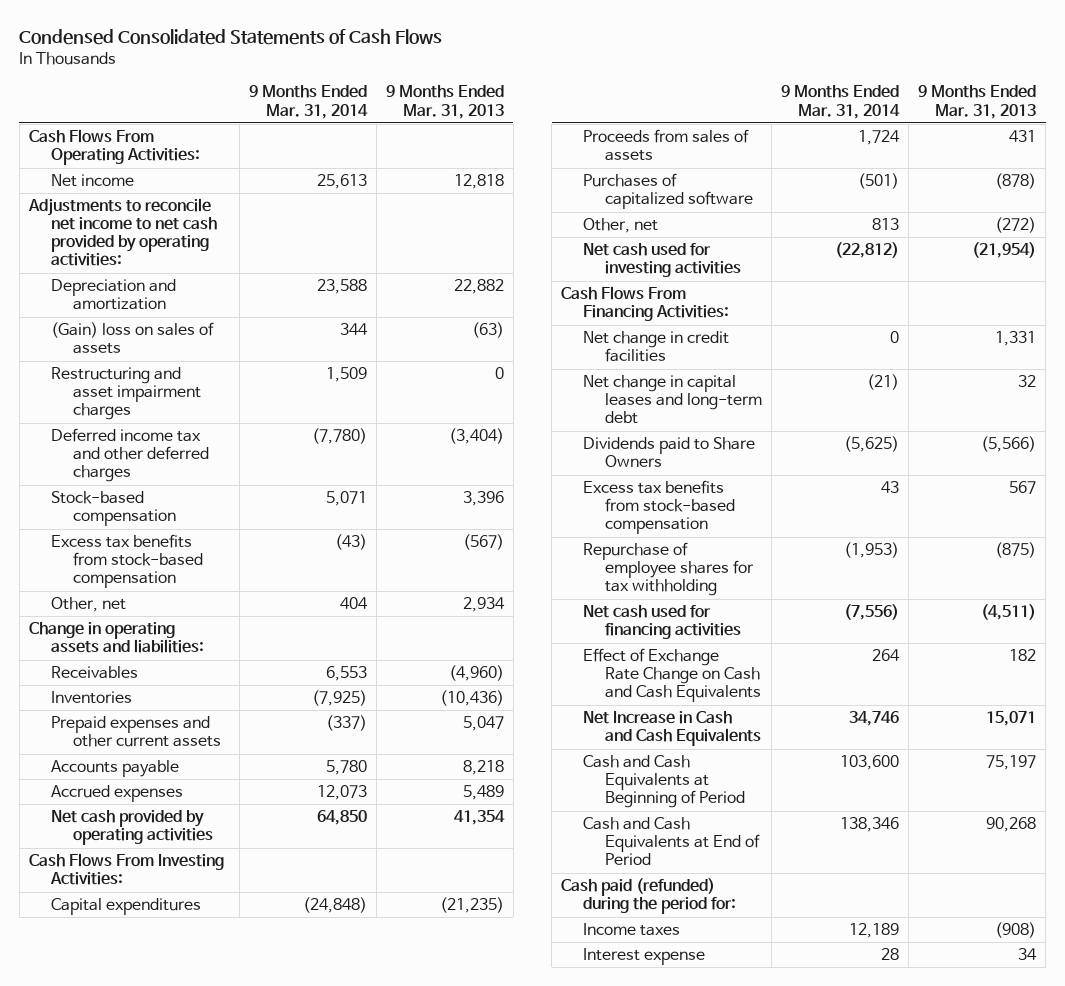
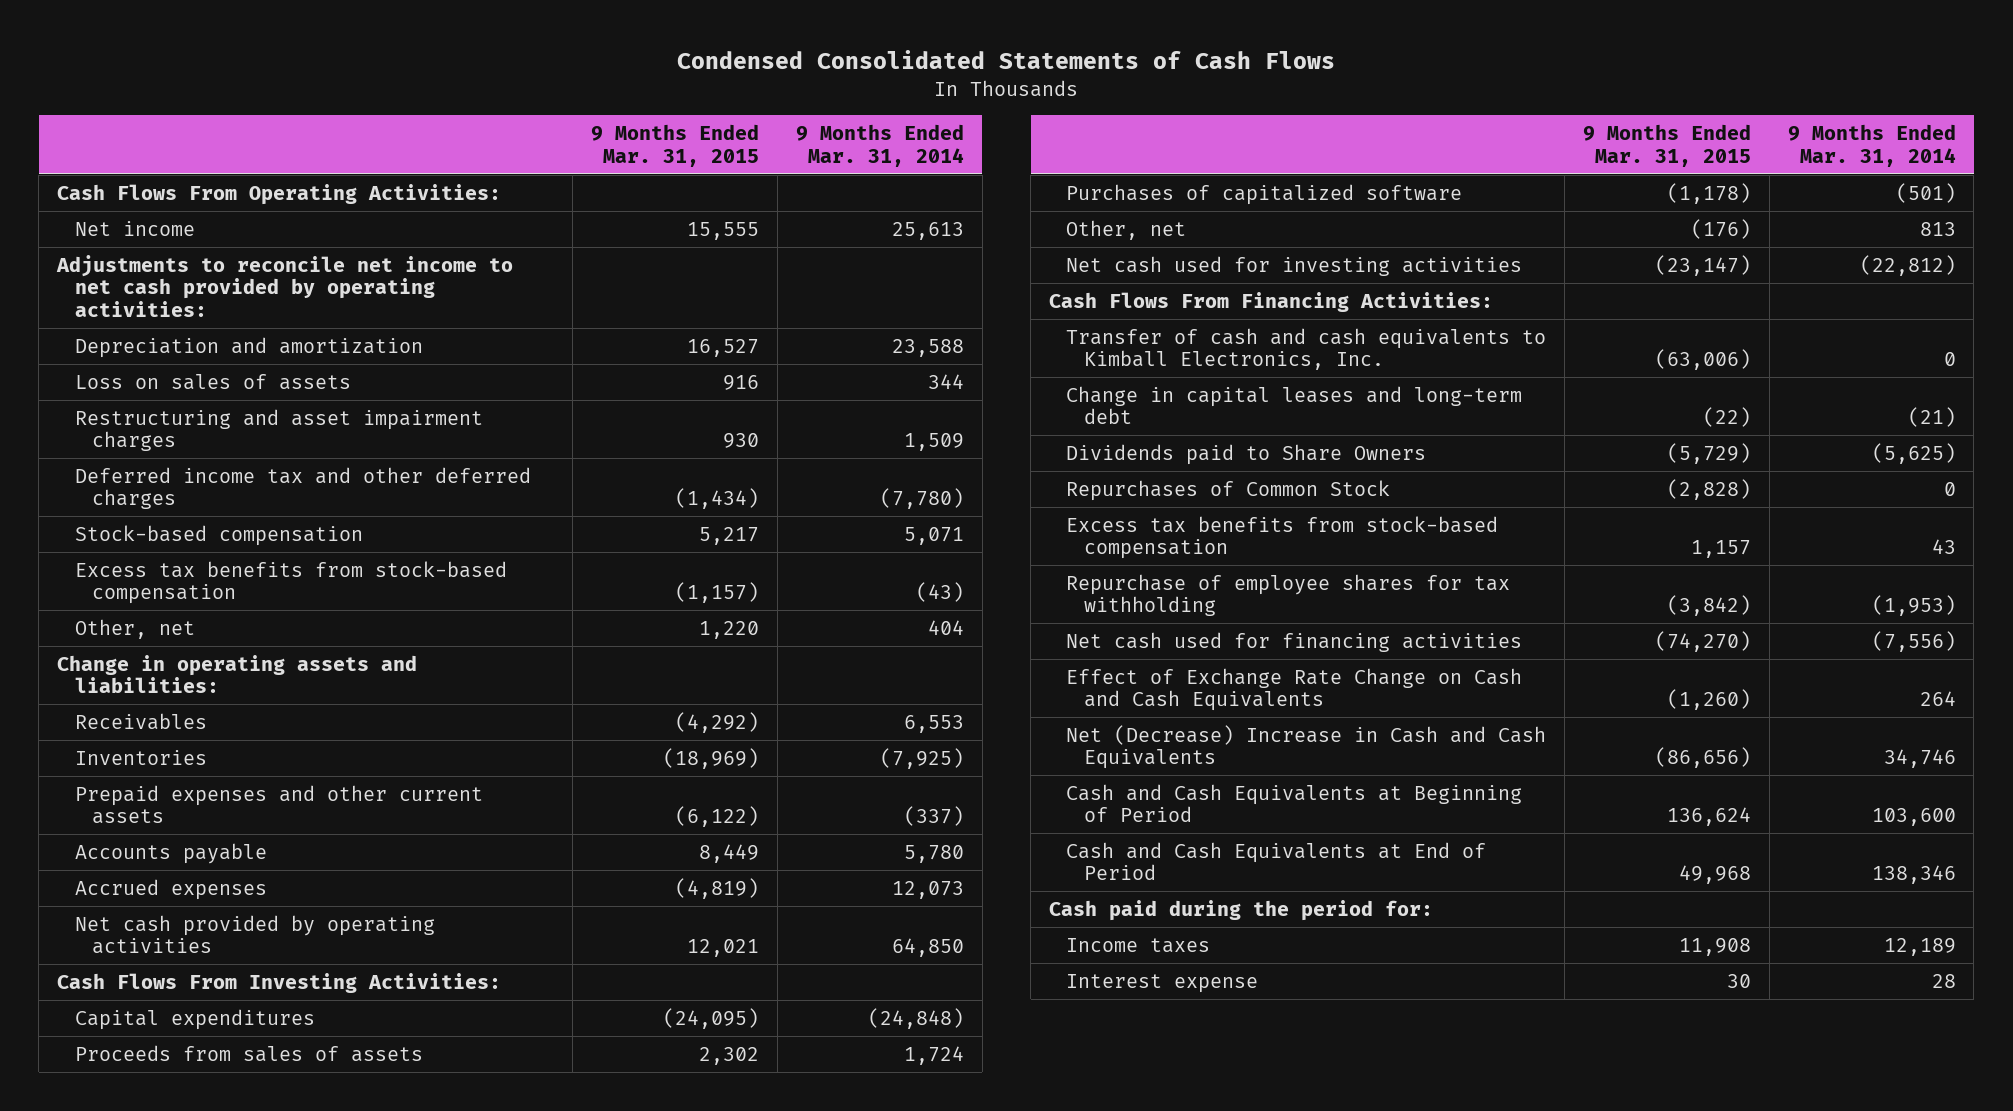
- | 9 Months Ended Mar. 31, 2014 | 9 Months Ended Mar. 31, 2013
+ | 9 Months Ended Mar. 31, 2015 | 9 Months Ended Mar. 31, 2014
- (Gain) loss on sales of assets | 344 | (63)
+ Loss on sales of assets | 916 | 344
- Net change in credit facilities | 0 | 1,331
- Net change in capital leases and long-term debt | (21) | 32
+ Transfer of cash and cash equivalents to Kimball Electronics, Inc. | (63,006) | 0
+ Change in capital leases and long-term debt | (22) | (21)
+ Repurchases of Common Stock | (2,828) | 0
- Net Increase in Cash and Cash Equivalents | 34,746 | 15,071
+ Net (Decrease) Increase in Cash and Cash Equivalents | (86,656) | 34,746
- Cash paid (refunded) during the period for:
+ Cash paid during the period for:

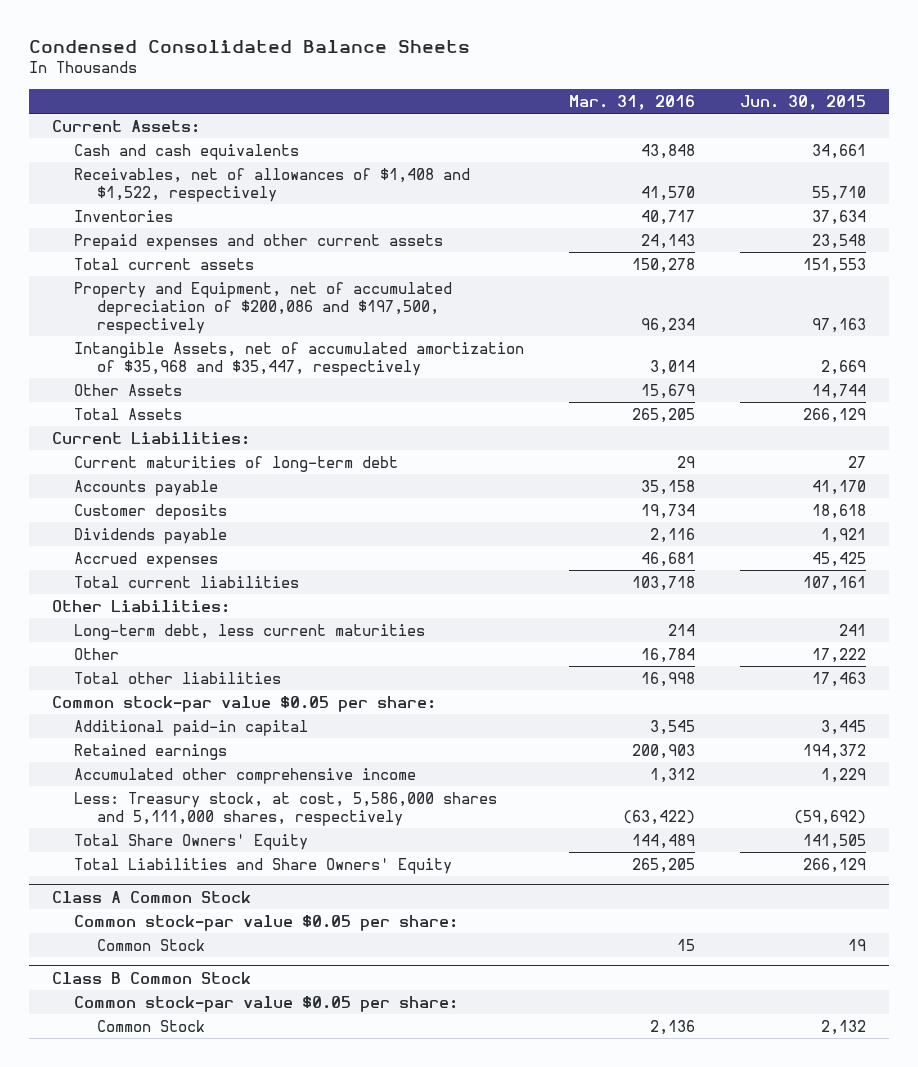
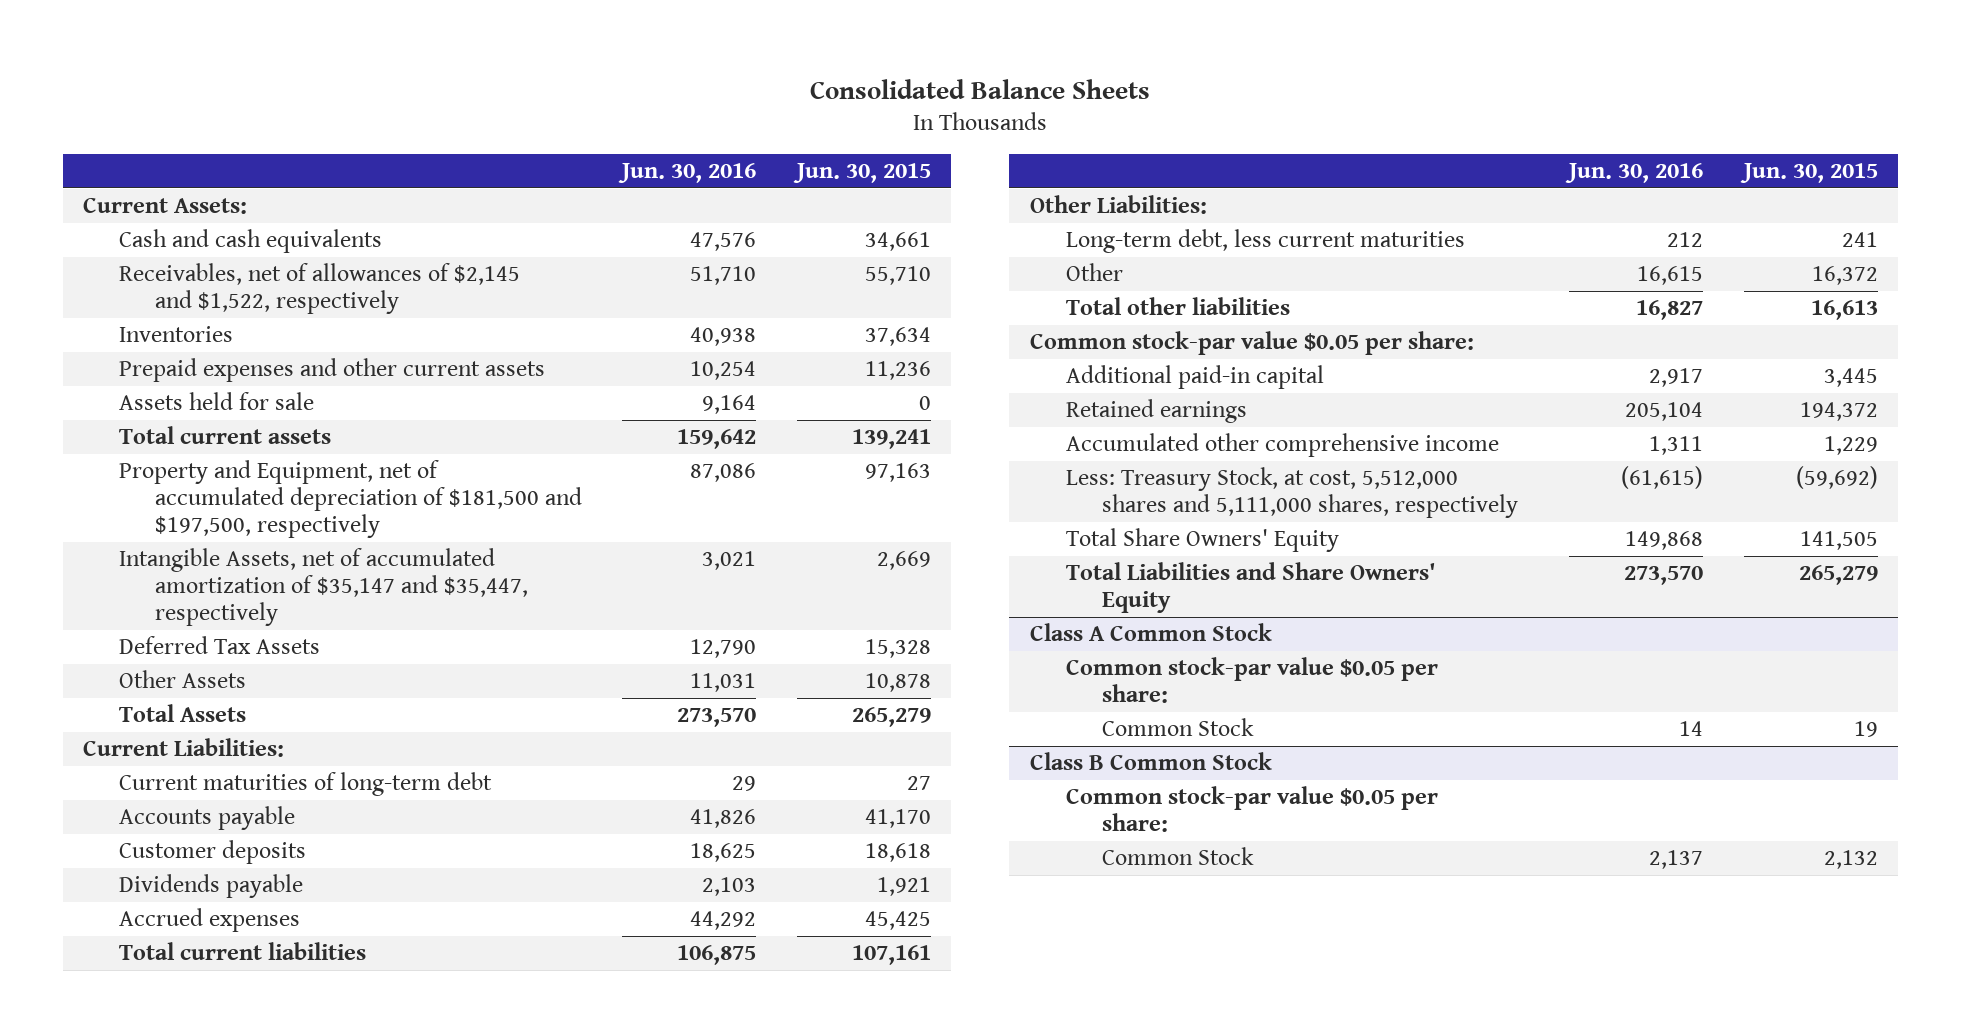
- Condensed Consolidated Balance Sheets
+ Consolidated Balance Sheets
- | Mar. 31, 2016 | Jun. 30, 2015
+ | Jun. 30, 2016 | Jun. 30, 2015
- Receivables, net of allowances of $1,408 and $1,522, respectively | 41,570 | 55,710
+ Receivables, net of allowances of $2,145 and $1,522, respectively | 51,710 | 55,710
- Prepaid expenses and other current assets | 24,143 | 23,548
- Total current assets | 150,278 | 151,553
- Property and Equipment, net of accumulated depreciation of $200,086 and $197,500, respectively | 96,234 | 97,163
- Intangible Assets, net of accumulated amortization of $35,968 and $35,447, respectively | 3,014 | 2,669
- Other Assets | 15,679 | 14,744
- Total Assets | 265,205 | 266,129
+ Prepaid expenses and other current assets | 10,254 | 11,236
+ Assets held for sale | 9,164 | 0
+ Total current assets | 159,642 | 139,241
+ Property and Equipment, net of accumulated depreciation of $181,500 and $197,500, respectively | 87,086 | 97,163
+ Intangible Assets, net of accumulated amortization of $35,147 and $35,447, respectively | 3,021 | 2,669
+ Deferred Tax Assets | 12,790 | 15,328
+ Other Assets | 11,031 | 10,878
+ Total Assets | 273,570 | 265,279
- Other | 16,784 | 17,222
- Total other liabilities | 16,998 | 17,463
+ Other | 16,615 | 16,372
+ Total other liabilities | 16,827 | 16,613
- Less: Treasury stock, at cost, 5,586,000 shares and 5,111,000 shares, respectively | (63,422) | (59,692)
+ Less: Treasury Stock, at cost, 5,512,000 shares and 5,111,000 shares, respectively | (61,615) | (59,692)
- Total Liabilities and Share Owners' Equity | 265,205 | 266,129
+ Total Liabilities and Share Owners' Equity | 273,570 | 265,279

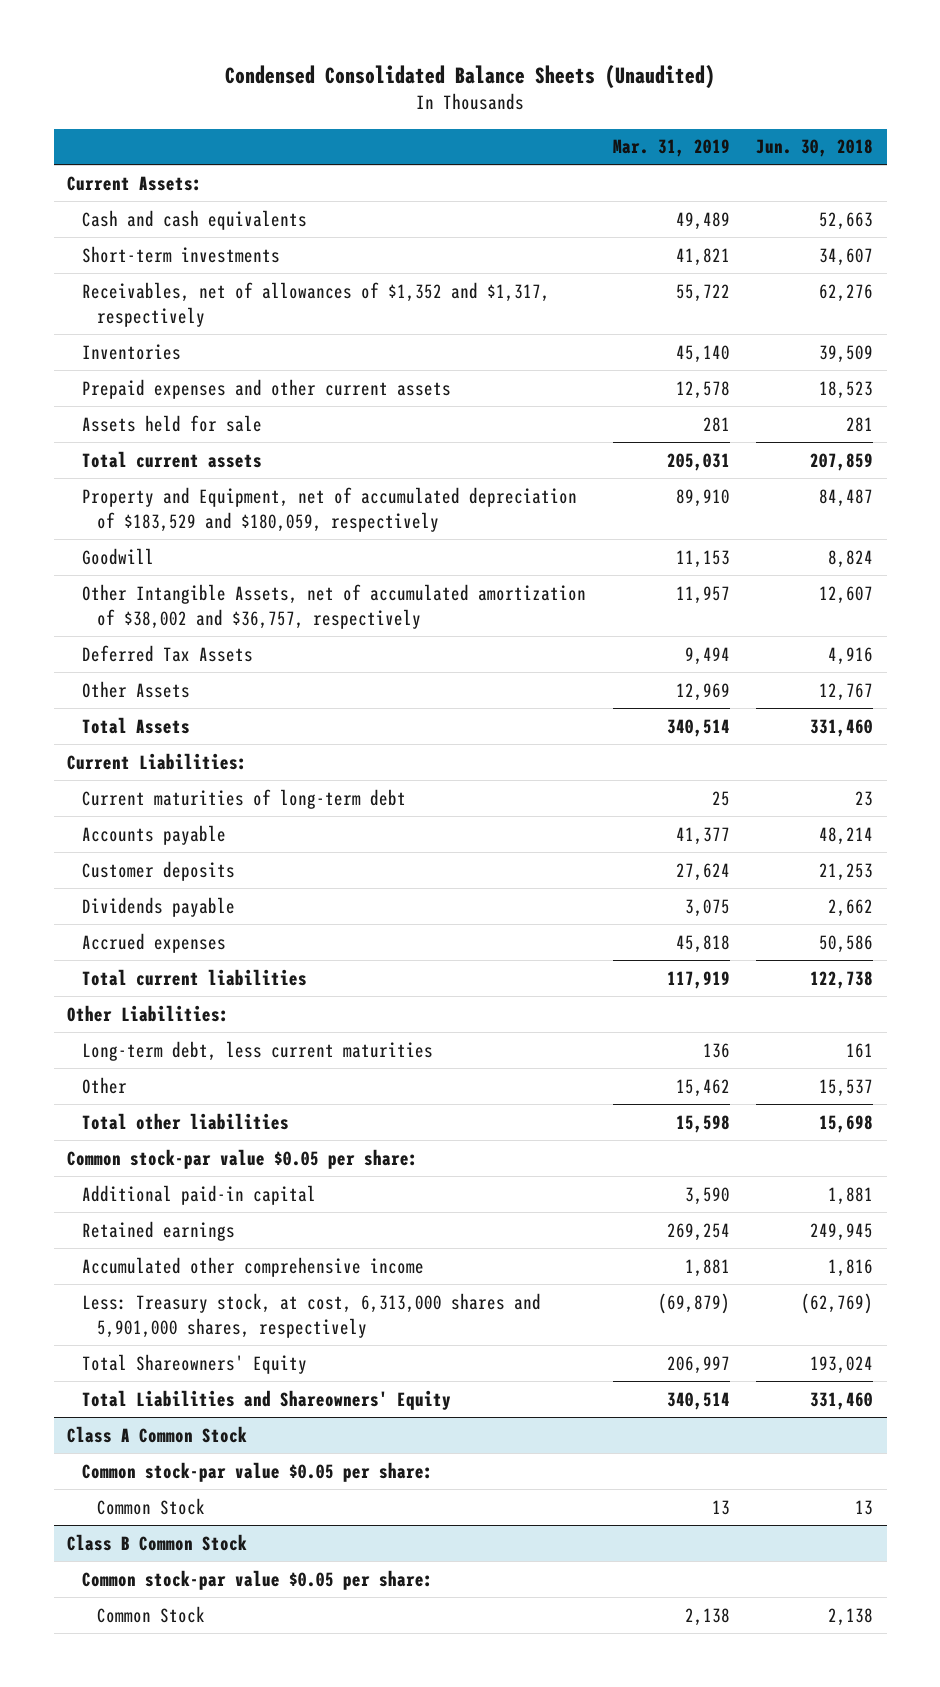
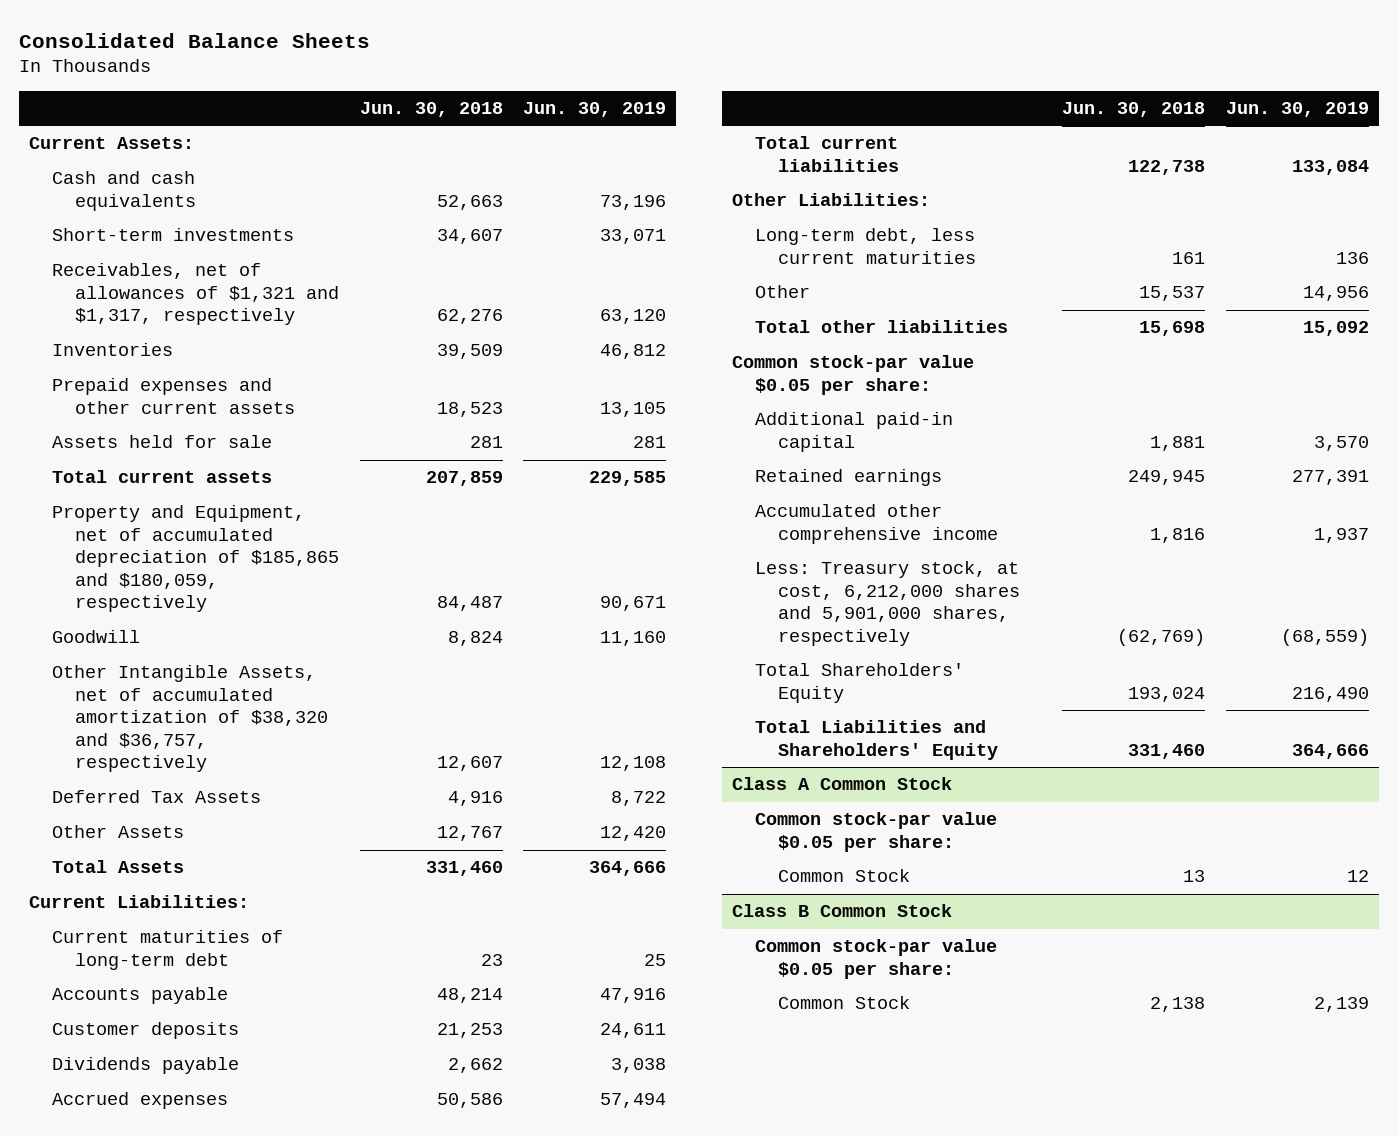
- Condensed Consolidated Balance Sheets (Unaudited)
+ Consolidated Balance Sheets
- | Mar. 31, 2019 | Jun. 30, 2018
+ | Jun. 30, 2018 | Jun. 30, 2019
- Receivables, net of allowances of $1,352 and $1,317, respectively | 55,722 | 62,276
+ Receivables, net of allowances of $1,321 and $1,317, respectively | 62,276 | 63,120
- Property and Equipment, net of accumulated depreciation of $183,529 and $180,059, respectively | 89,910 | 84,487
+ Property and Equipment, net of accumulated depreciation of $185,865 and $180,059, respectively | 84,487 | 90,671
- Other Intangible Assets, net of accumulated amortization of $38,002 and $36,757, respectively | 11,957 | 12,607
+ Other Intangible Assets, net of accumulated amortization of $38,320 and $36,757, respectively | 12,607 | 12,108
- Less: Treasury stock, at cost, 6,313,000 shares and 5,901,000 shares, respectively | (69,879) | (62,769)
- Total Shareowners' Equity | 206,997 | 193,024
- Total Liabilities and Shareowners' Equity | 340,514 | 331,460
+ Less: Treasury stock, at cost, 6,212,000 shares and 5,901,000 shares, respectively | (62,769) | (68,559)
+ Total Shareholders' Equity | 193,024 | 216,490
+ Total Liabilities and Shareholders' Equity | 331,460 | 364,666

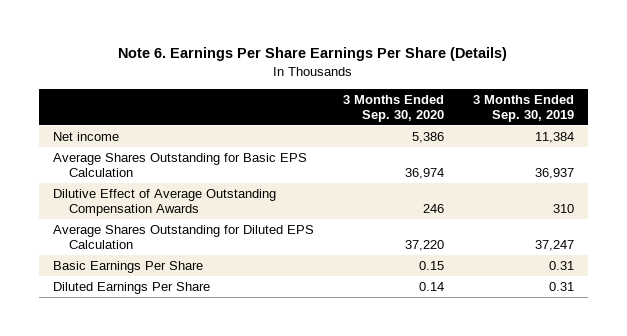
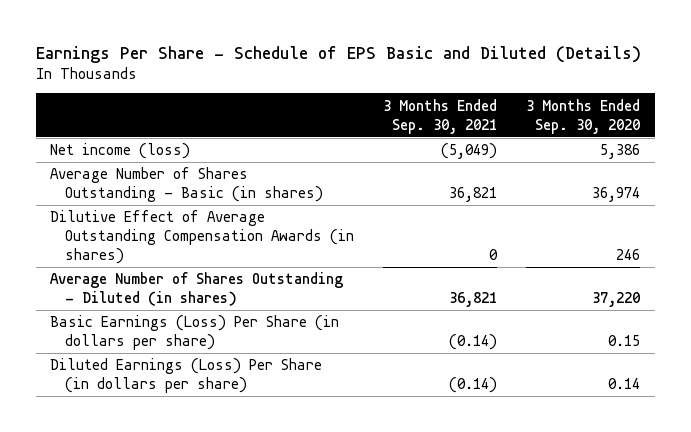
- Note 6. Earnings Per Share Earnings Per Share (Details)
+ Earnings Per Share - Schedule of EPS Basic and Diluted (Details)
- | 3 Months Ended Sep. 30, 2020 | 3 Months Ended Sep. 30, 2019
+ | 3 Months Ended Sep. 30, 2021 | 3 Months Ended Sep. 30, 2020
- Net income | 5,386 | 11,384
- Average Shares Outstanding for Basic EPS Calculation | 36,974 | 36,937
- Dilutive Effect of Average Outstanding Compensation Awards | 246 | 310
- Average Shares Outstanding for Diluted EPS Calculation | 37,220 | 37,247
- Basic Earnings Per Share | 0.15 | 0.31
- Diluted Earnings Per Share | 0.14 | 0.31
+ Net income (loss) | (5,049) | 5,386
+ Average Number of Shares Outstanding - Basic (in shares) | 36,821 | 36,974
+ Dilutive Effect of Average Outstanding Compensation Awards (in shares) | 0 | 246
+ Average Number of Shares Outstanding - Diluted (in shares) | 36,821 | 37,220
+ Basic Earnings (Loss) Per Share (in dollars per share) | (0.14) | 0.15
+ Diluted Earnings (Loss) Per Share (in dollars per share) | (0.14) | 0.14

